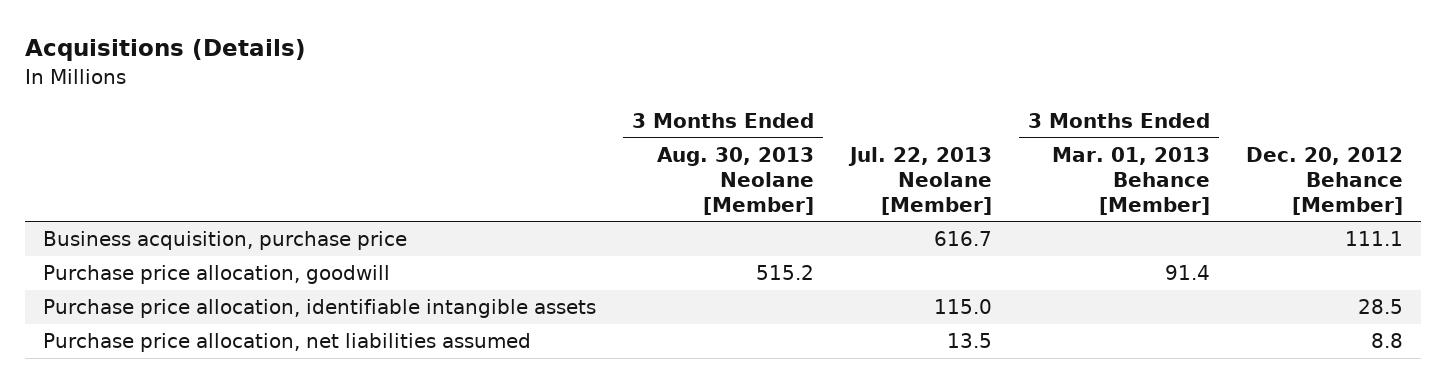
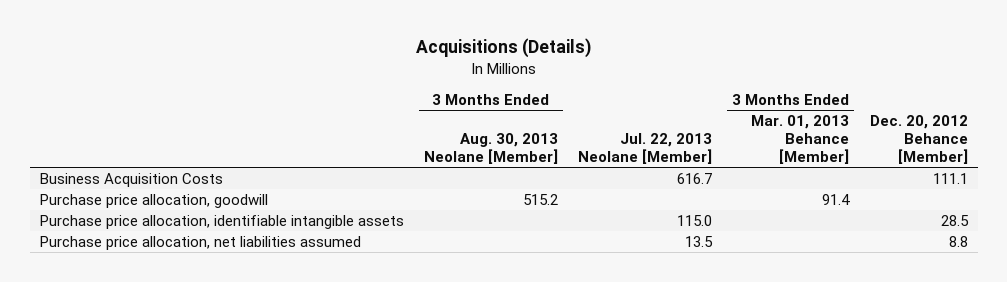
- Business acquisition, purchase price | | 616.7 | | 111.1
+ Business Acquisition Costs | | 616.7 | | 111.1

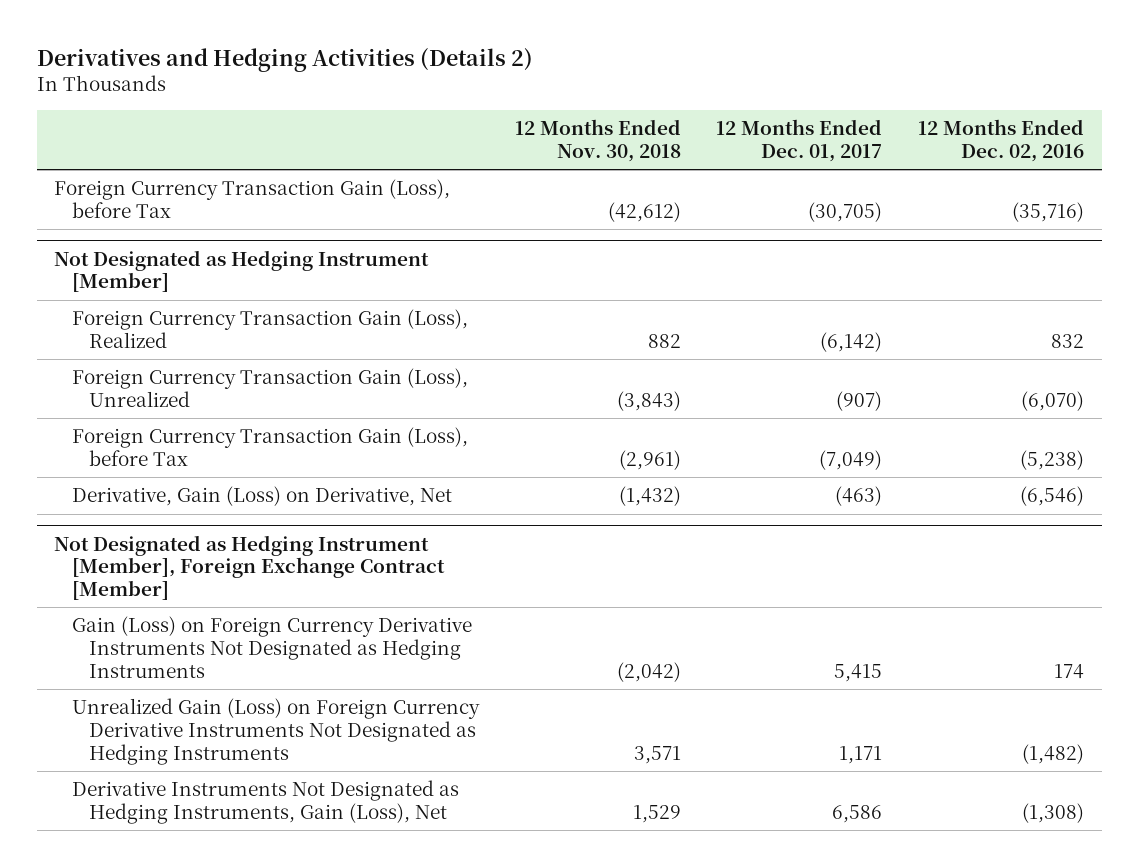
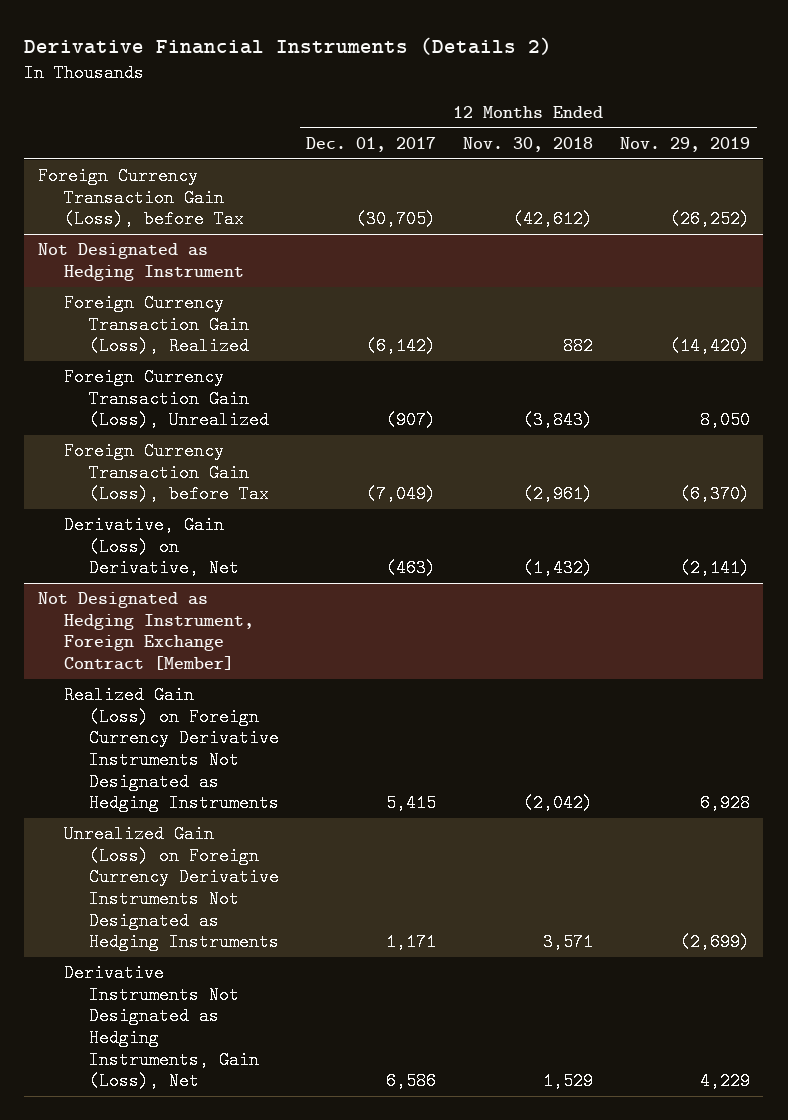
- Derivatives and Hedging Activities (Details 2)
+ Derivative Financial Instruments (Details 2)
- | 12 Months Ended Nov. 30, 2018 | 12 Months Ended Dec. 01, 2017 | 12 Months Ended Dec. 02, 2016
+ | 12 Months Ended Dec. 01, 2017 | 12 Months Ended Nov. 30, 2018 | 12 Months Ended Nov. 29, 2019
- Not Designated as Hedging Instrument [Member]
+ Not Designated as Hedging Instrument
- Not Designated as Hedging Instrument [Member], Foreign Exchange Contract [Member]
- Gain (Loss) on Foreign Currency Derivative Instruments Not Designated as Hedging Instruments | (2,042) | 5,415 | 174
+ Not Designated as Hedging Instrument, Foreign Exchange Contract [Member]
+ Realized Gain (Loss) on Foreign Currency Derivative Instruments Not Designated as Hedging Instruments | 5,415 | (2,042) | 6,928

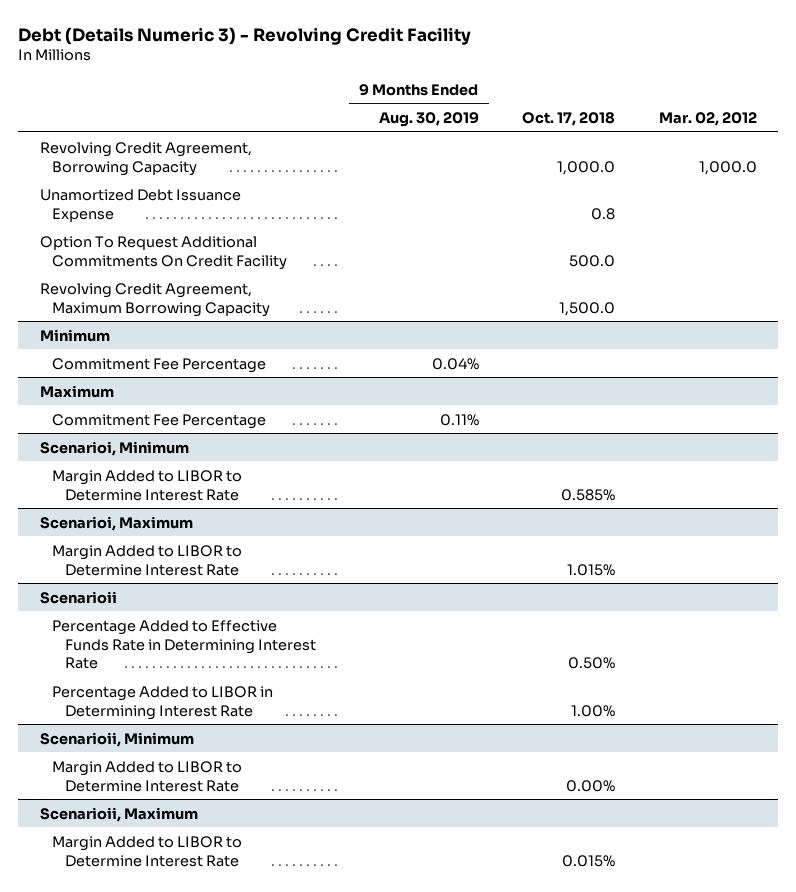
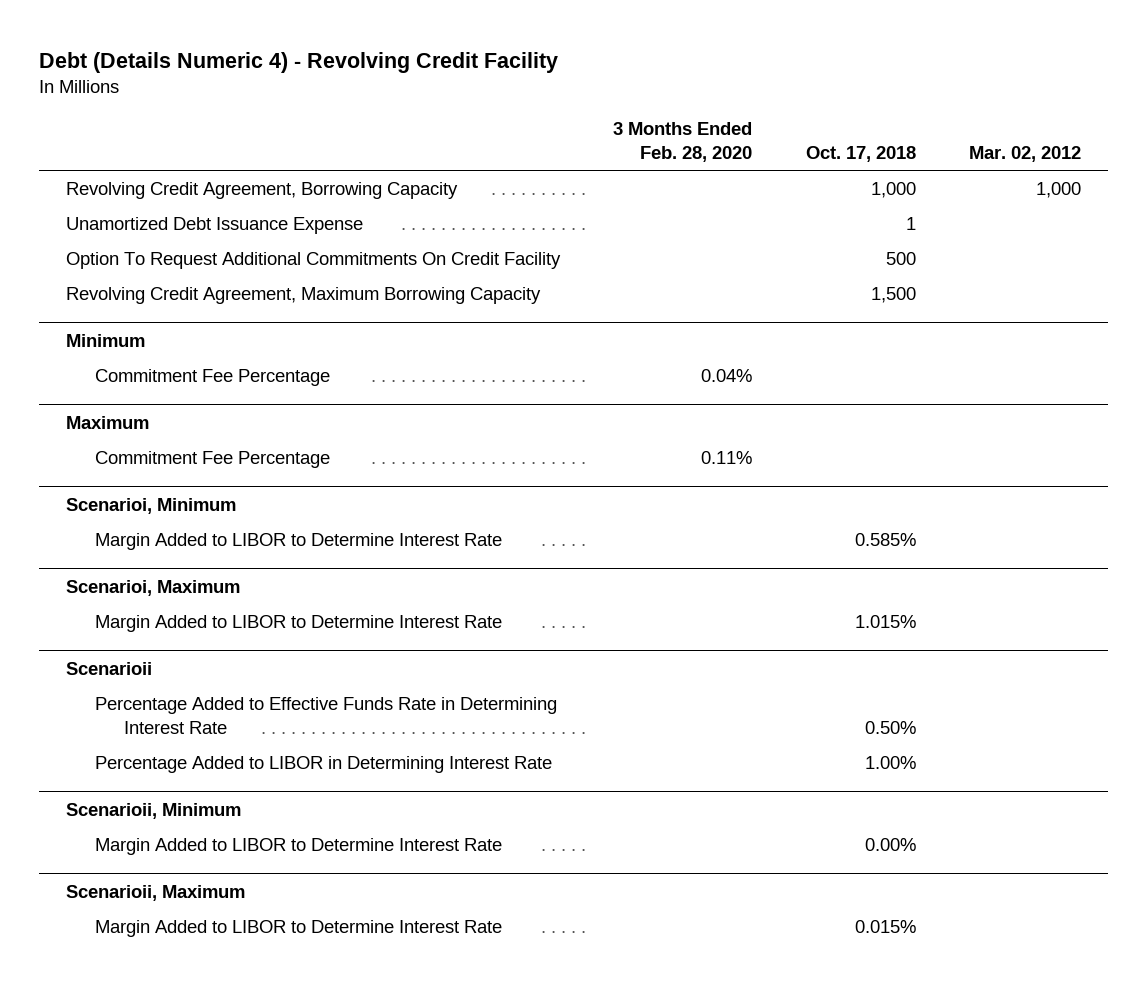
- Debt (Details Numeric 3) - Revolving Credit Facility
+ Debt (Details Numeric 4) - Revolving Credit Facility
- | 9 Months Ended Aug. 30, 2019 | Oct. 17, 2018 | Mar. 02, 2012
+ | 3 Months Ended Feb. 28, 2020 | Oct. 17, 2018 | Mar. 02, 2012
- Revolving Credit Agreement, Borrowing Capacity | | 1,000.0 | 1,000.0
- Unamortized Debt Issuance Expense | | 0.8 |
- Option To Request Additional Commitments On Credit Facility | | 500.0 |
- Revolving Credit Agreement, Maximum Borrowing Capacity | | 1,500.0 |
+ Revolving Credit Agreement, Borrowing Capacity | | 1,000 | 1,000
+ Unamortized Debt Issuance Expense | | 1 |
+ Option To Request Additional Commitments On Credit Facility | | 500 |
+ Revolving Credit Agreement, Maximum Borrowing Capacity | | 1,500 |

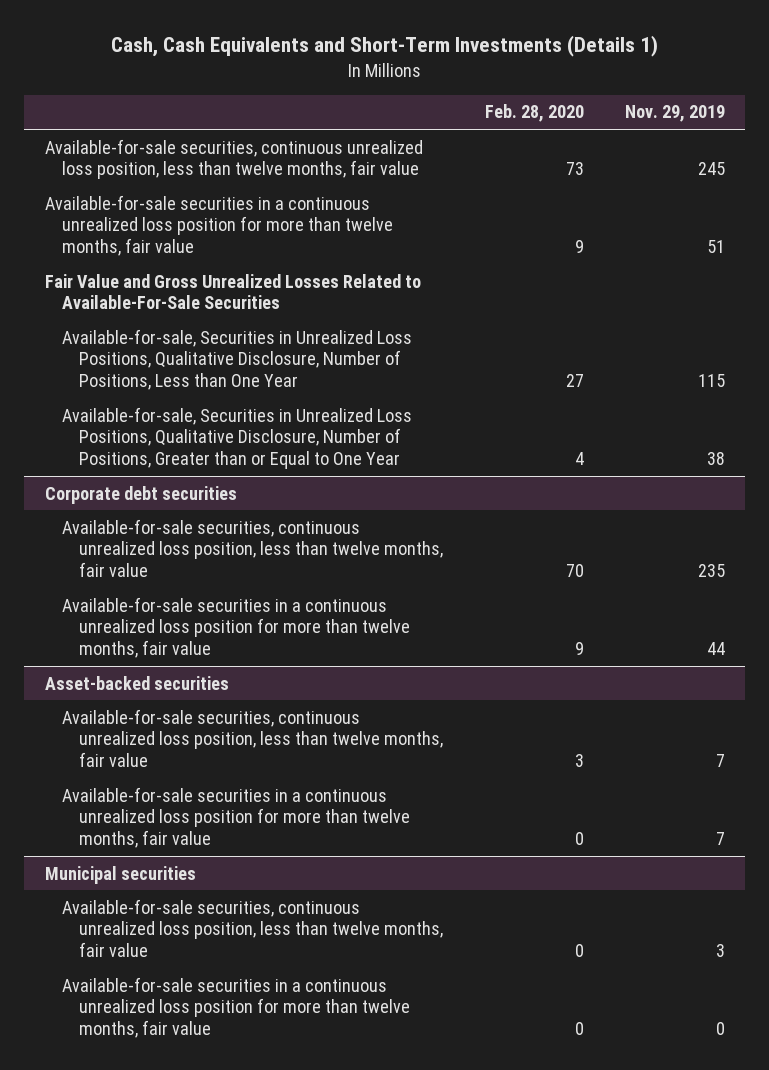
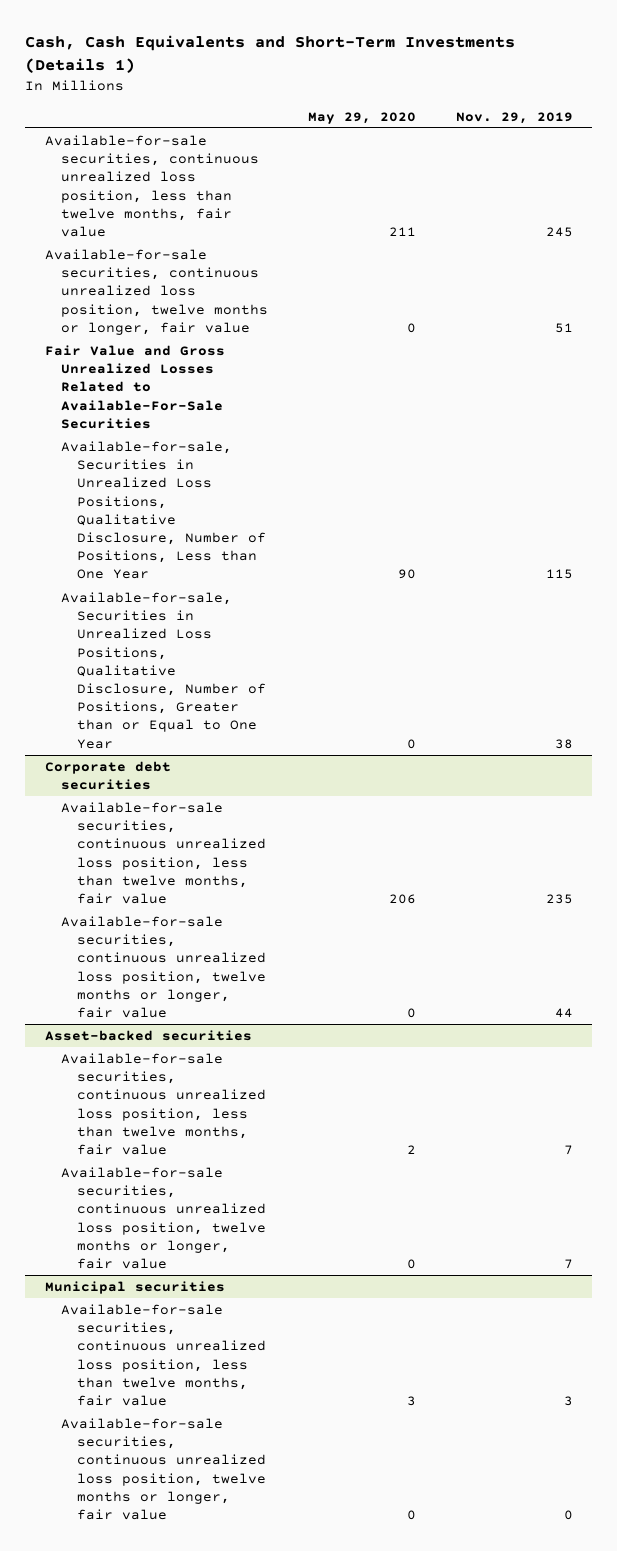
- | Feb. 28, 2020 | Nov. 29, 2019
+ | May 29, 2020 | Nov. 29, 2019
- Available-for-sale securities in a continuous unrealized loss position for more than twelve months, fair value | 9 | 51
+ Available-for-sale securities, continuous unrealized loss position, twelve months or longer, fair value | 0 | 51
@ Corporate debt securities
- Available-for-sale securities in a continuous unrealized loss position for more than twelve months, fair value | 9 | 44
+ Available-for-sale securities, continuous unrealized loss position, twelve months or longer, fair value | 0 | 44
@ Asset-backed securities
- Available-for-sale securities in a continuous unrealized loss position for more than twelve months, fair value | 0 | 7
+ Available-for-sale securities, continuous unrealized loss position, twelve months or longer, fair value | 0 | 7
@ Municipal securities
- Available-for-sale securities in a continuous unrealized loss position for more than twelve months, fair value | 0 | 0
+ Available-for-sale securities, continuous unrealized loss position, twelve months or longer, fair value | 0 | 0

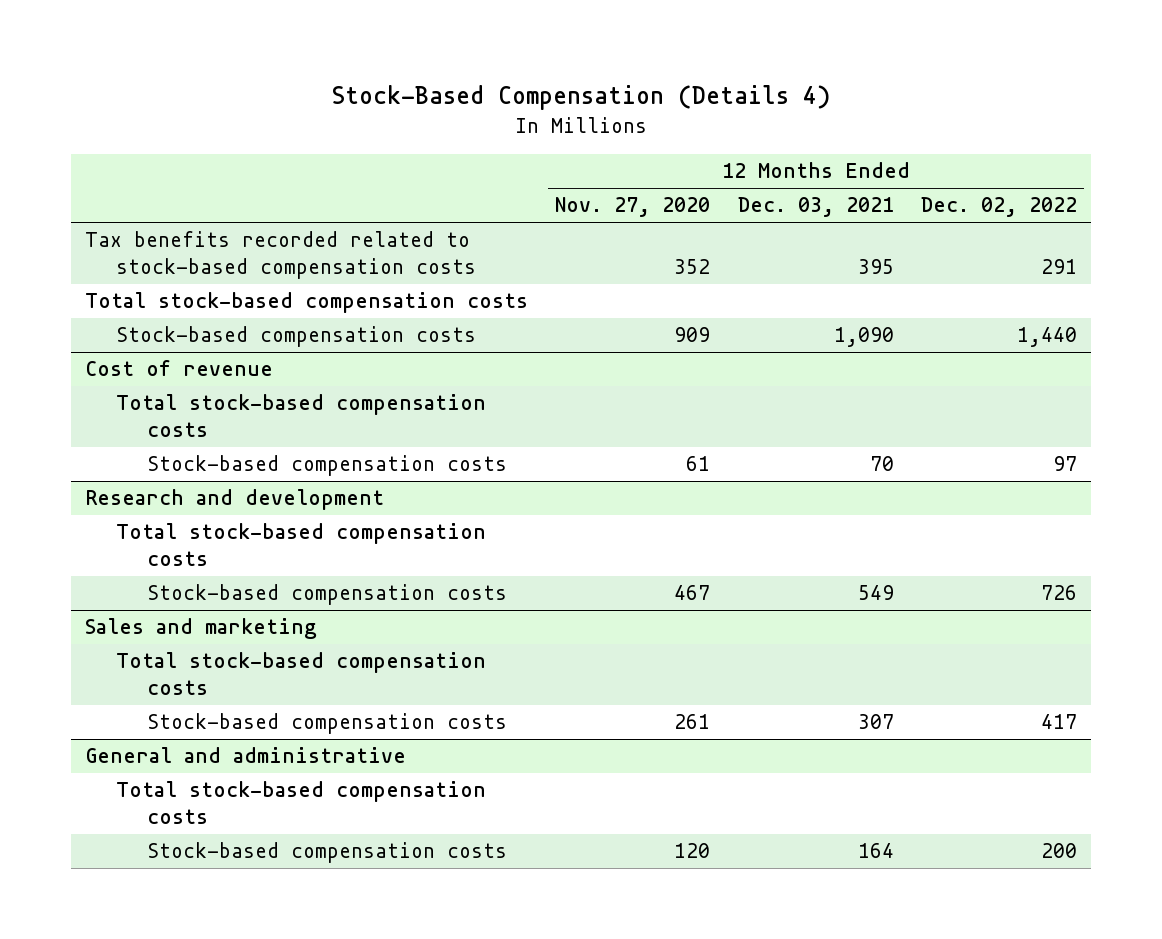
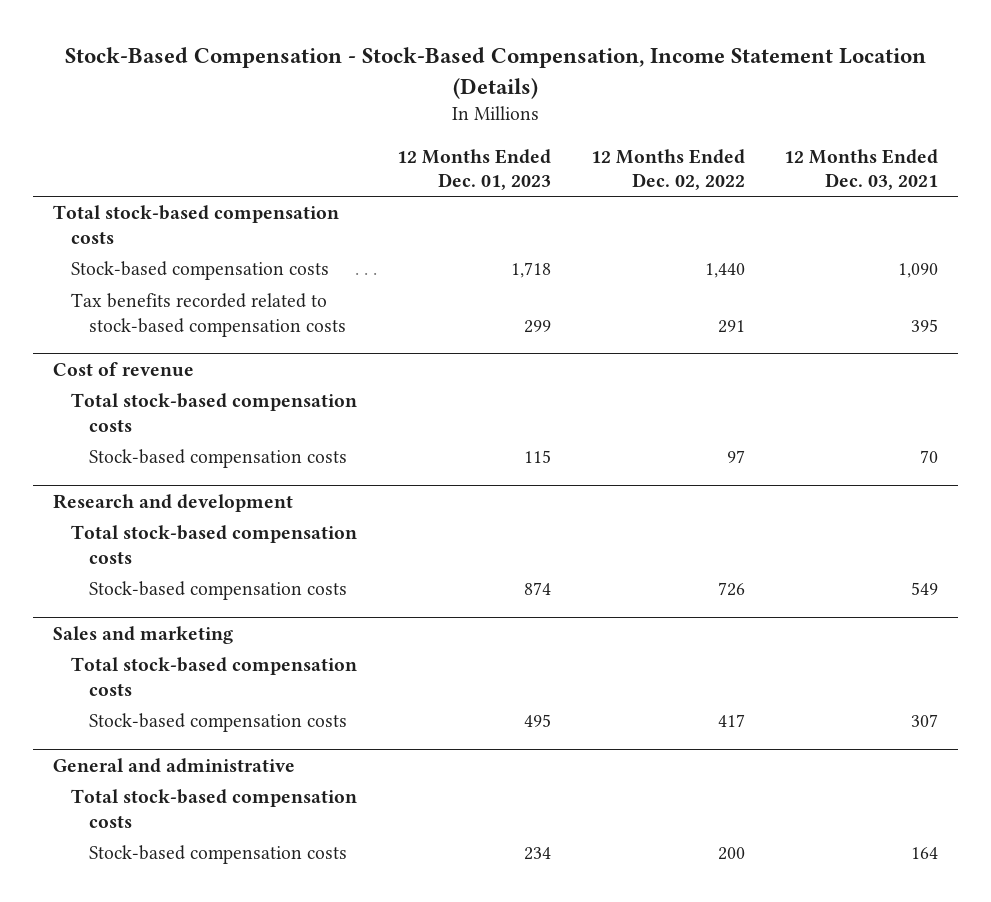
- Stock-Based Compensation (Details 4)
+ Stock-Based Compensation - Stock-Based Compensation, Income Statement Location (Details)
- | 12 Months Ended Nov. 27, 2020 | 12 Months Ended Dec. 03, 2021 | 12 Months Ended Dec. 02, 2022
+ | 12 Months Ended Dec. 01, 2023 | 12 Months Ended Dec. 02, 2022 | 12 Months Ended Dec. 03, 2021
moved down: Tax benefits recorded related to stock-based compensation costs | 299 | 291 | 395

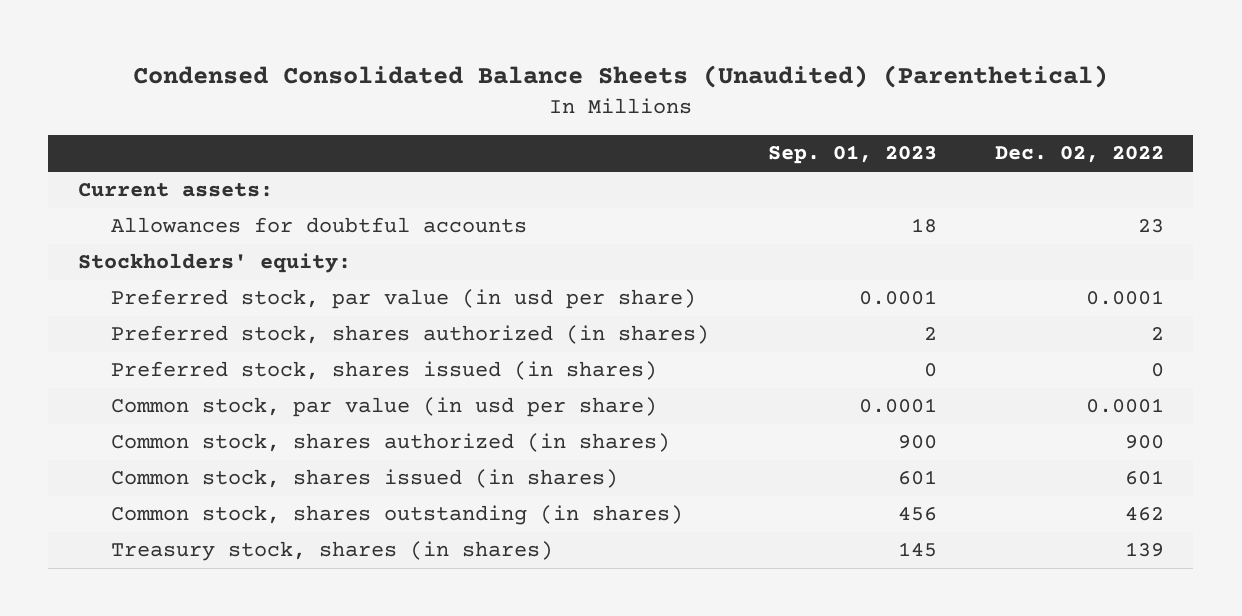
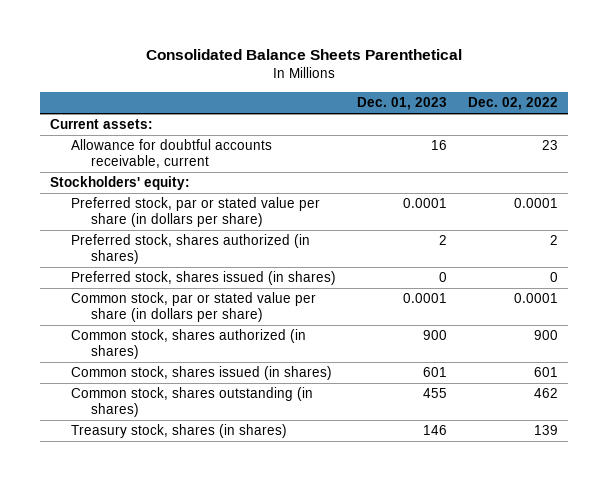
- Condensed Consolidated Balance Sheets (Unaudited) (Parenthetical)
+ Consolidated Balance Sheets Parenthetical
- | Sep. 01, 2023 | Dec. 02, 2022
+ | Dec. 01, 2023 | Dec. 02, 2022
- Allowances for doubtful accounts | 18 | 23
+ Allowance for doubtful accounts receivable, current | 16 | 23
- Preferred stock, par value (in usd per share) | 0.0001 | 0.0001
+ Preferred stock, par or stated value per share (in dollars per share) | 0.0001 | 0.0001
- Common stock, par value (in usd per share) | 0.0001 | 0.0001
+ Common stock, par or stated value per share (in dollars per share) | 0.0001 | 0.0001

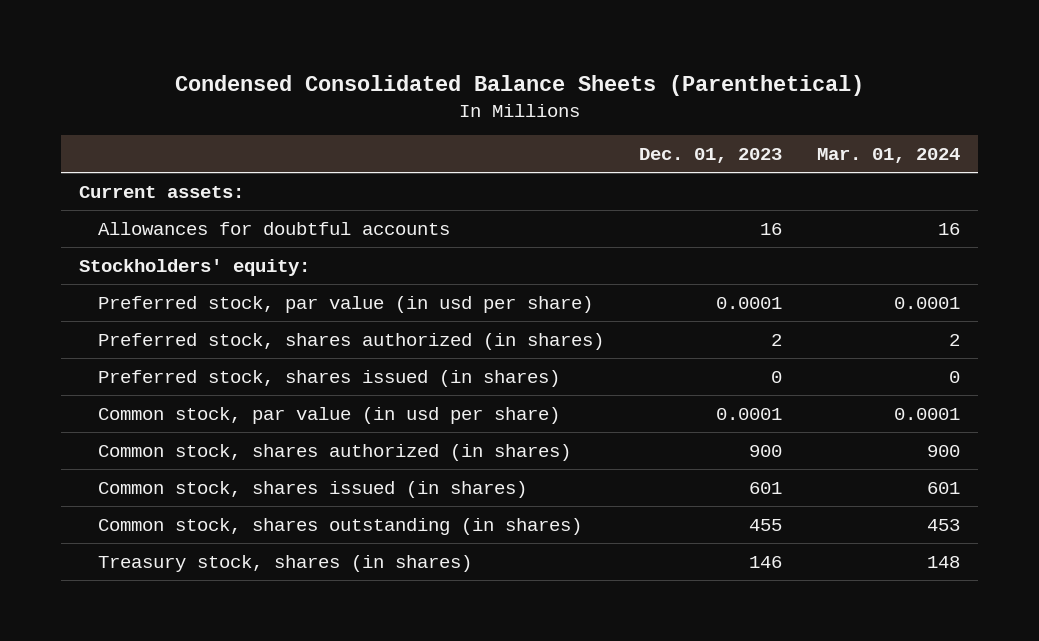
- Consolidated Balance Sheets Parenthetical
+ Condensed Consolidated Balance Sheets (Parenthetical)
- | Dec. 01, 2023 | Dec. 02, 2022
+ | Dec. 01, 2023 | Mar. 01, 2024
- Allowance for doubtful accounts receivable, current | 16 | 23
+ Allowances for doubtful accounts | 16 | 16
- Preferred stock, par or stated value per share (in dollars per share) | 0.0001 | 0.0001
+ Preferred stock, par value (in usd per share) | 0.0001 | 0.0001
- Common stock, par or stated value per share (in dollars per share) | 0.0001 | 0.0001
+ Common stock, par value (in usd per share) | 0.0001 | 0.0001

